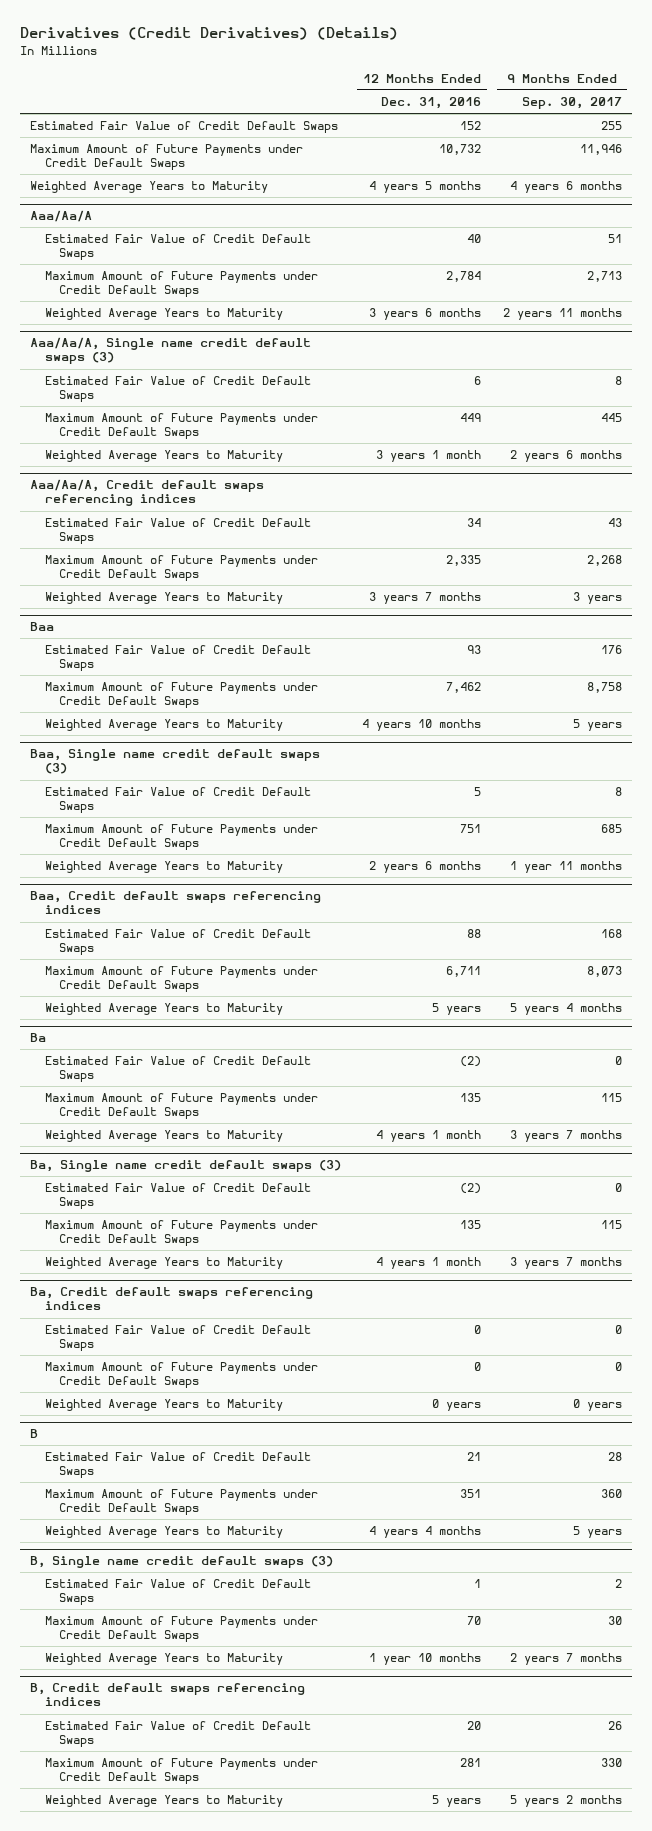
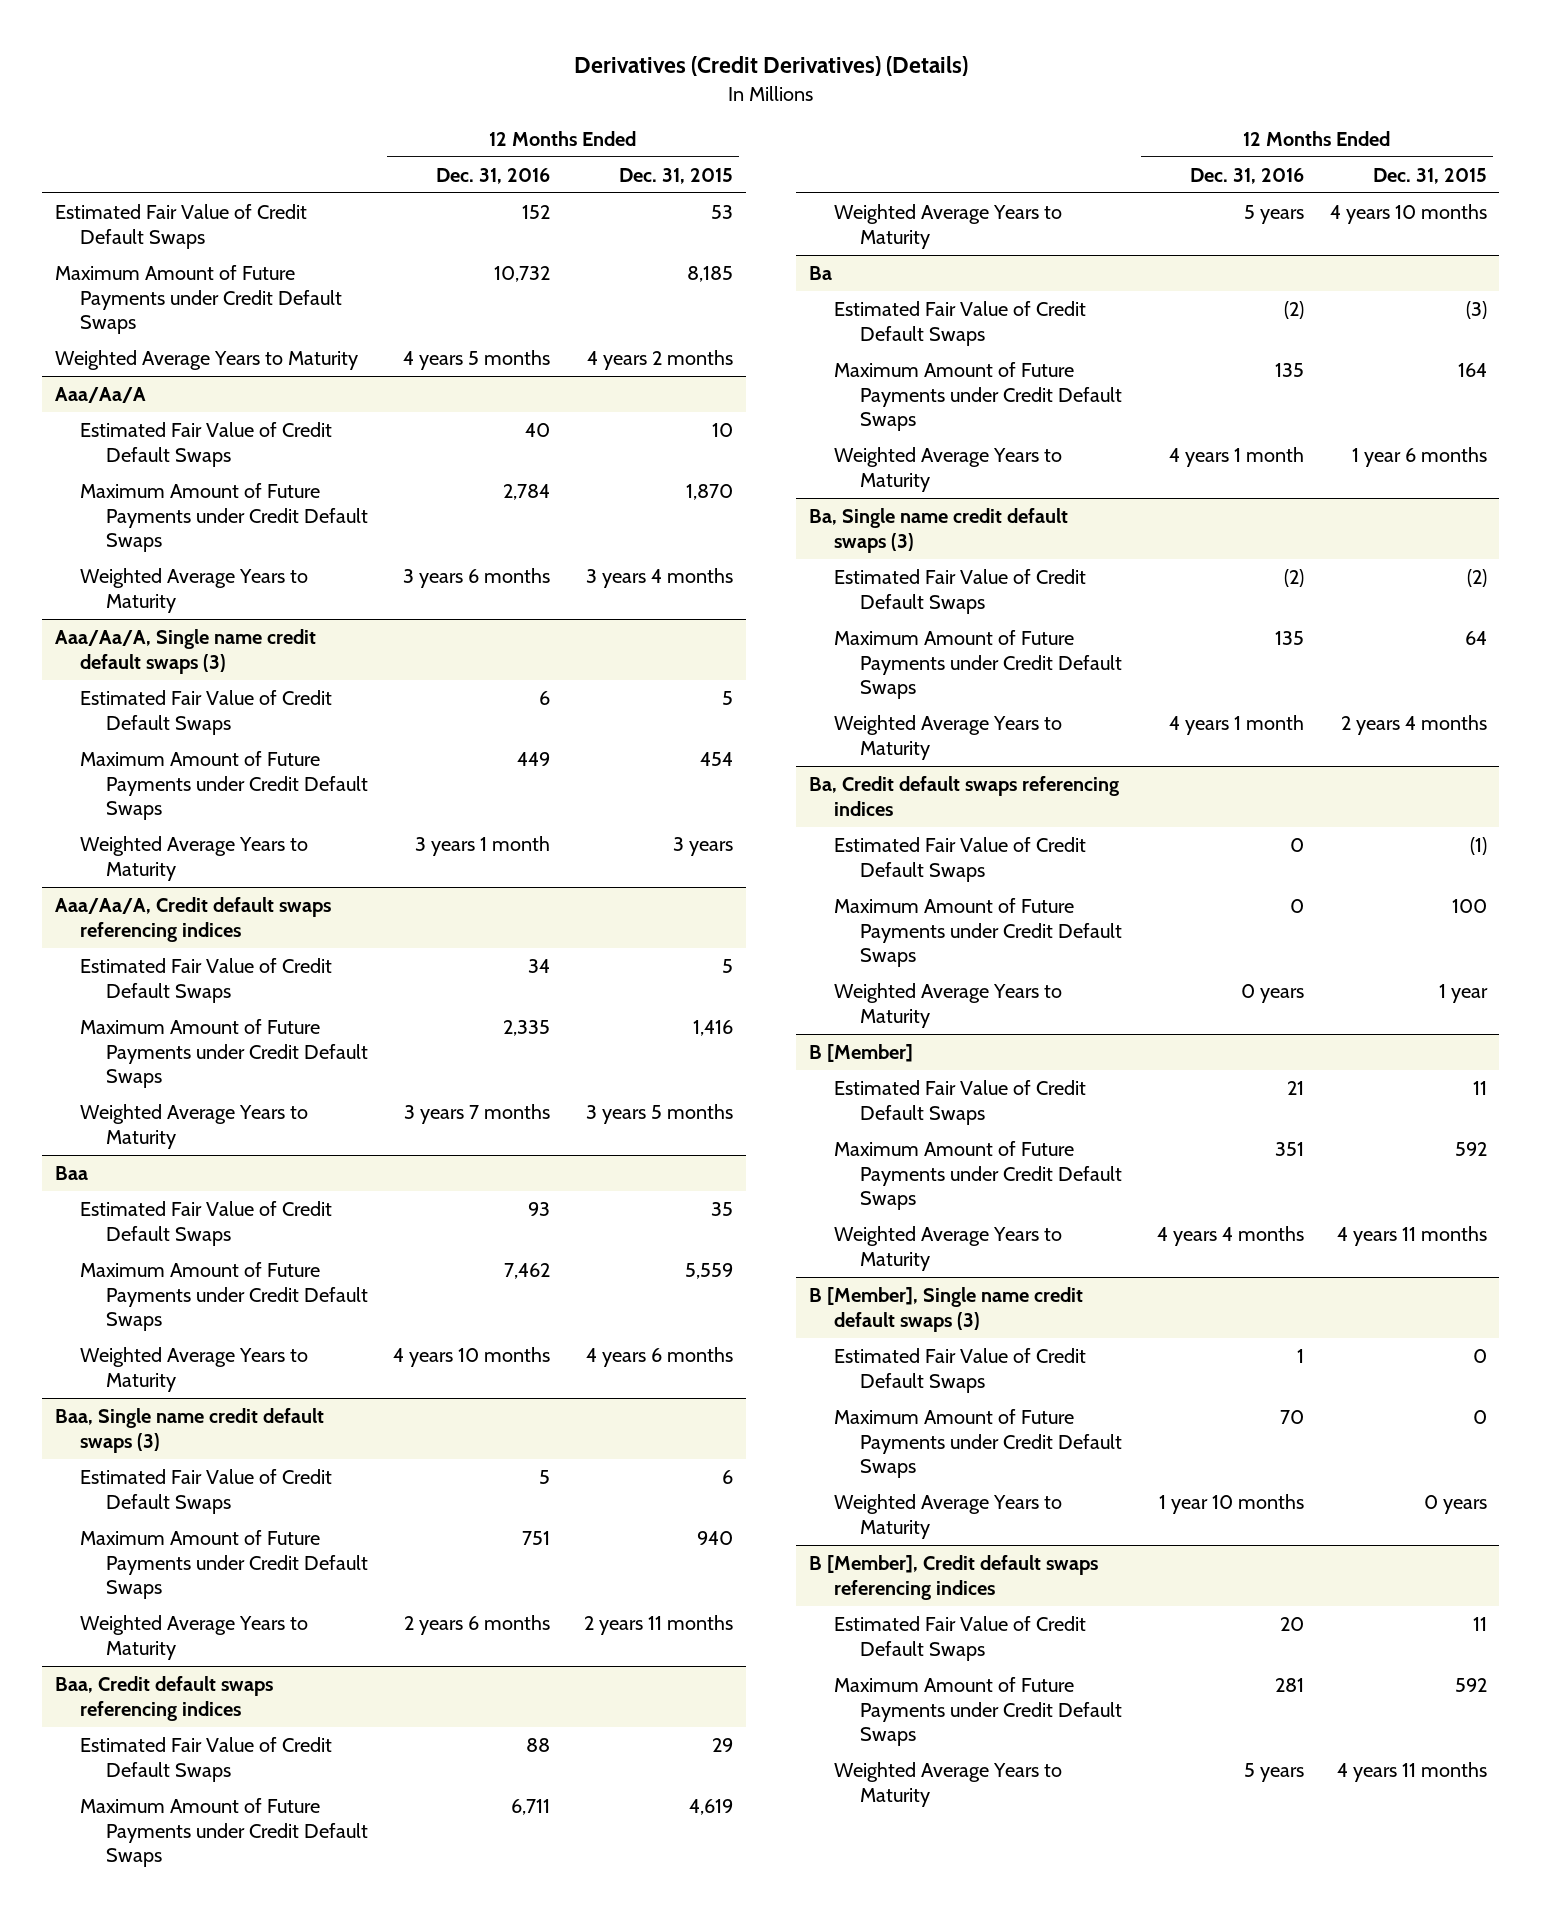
- | 12 Months Ended Dec. 31, 2016 | 9 Months Ended Sep. 30, 2017
+ | 12 Months Ended Dec. 31, 2016 | 12 Months Ended Dec. 31, 2015
- B
+ B [Member]
- B, Single name credit default swaps (3)
+ B [Member], Single name credit default swaps (3)
- B, Credit default swaps referencing indices
+ B [Member], Credit default swaps referencing indices

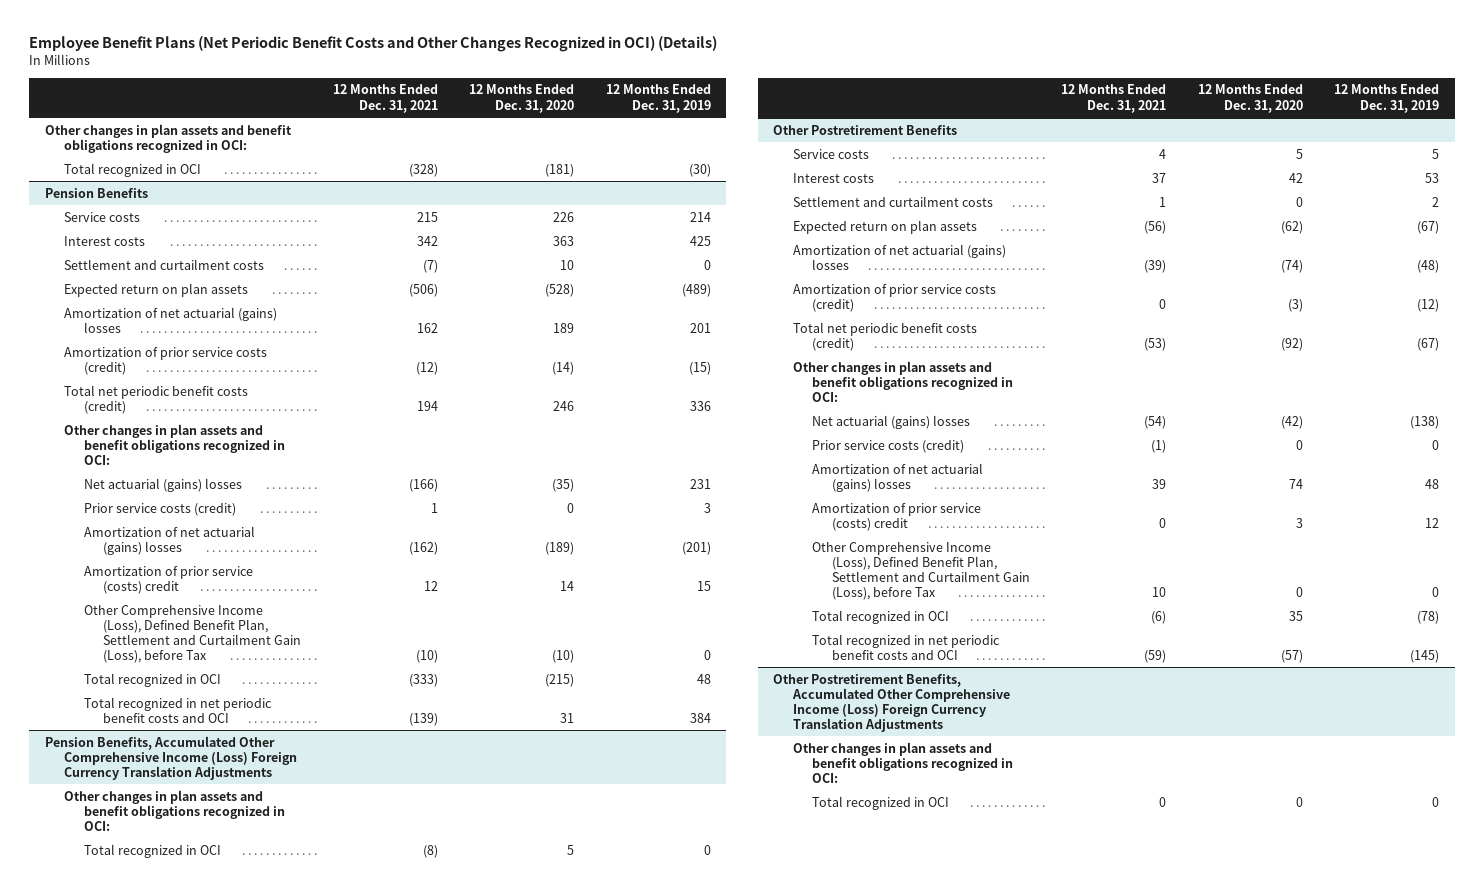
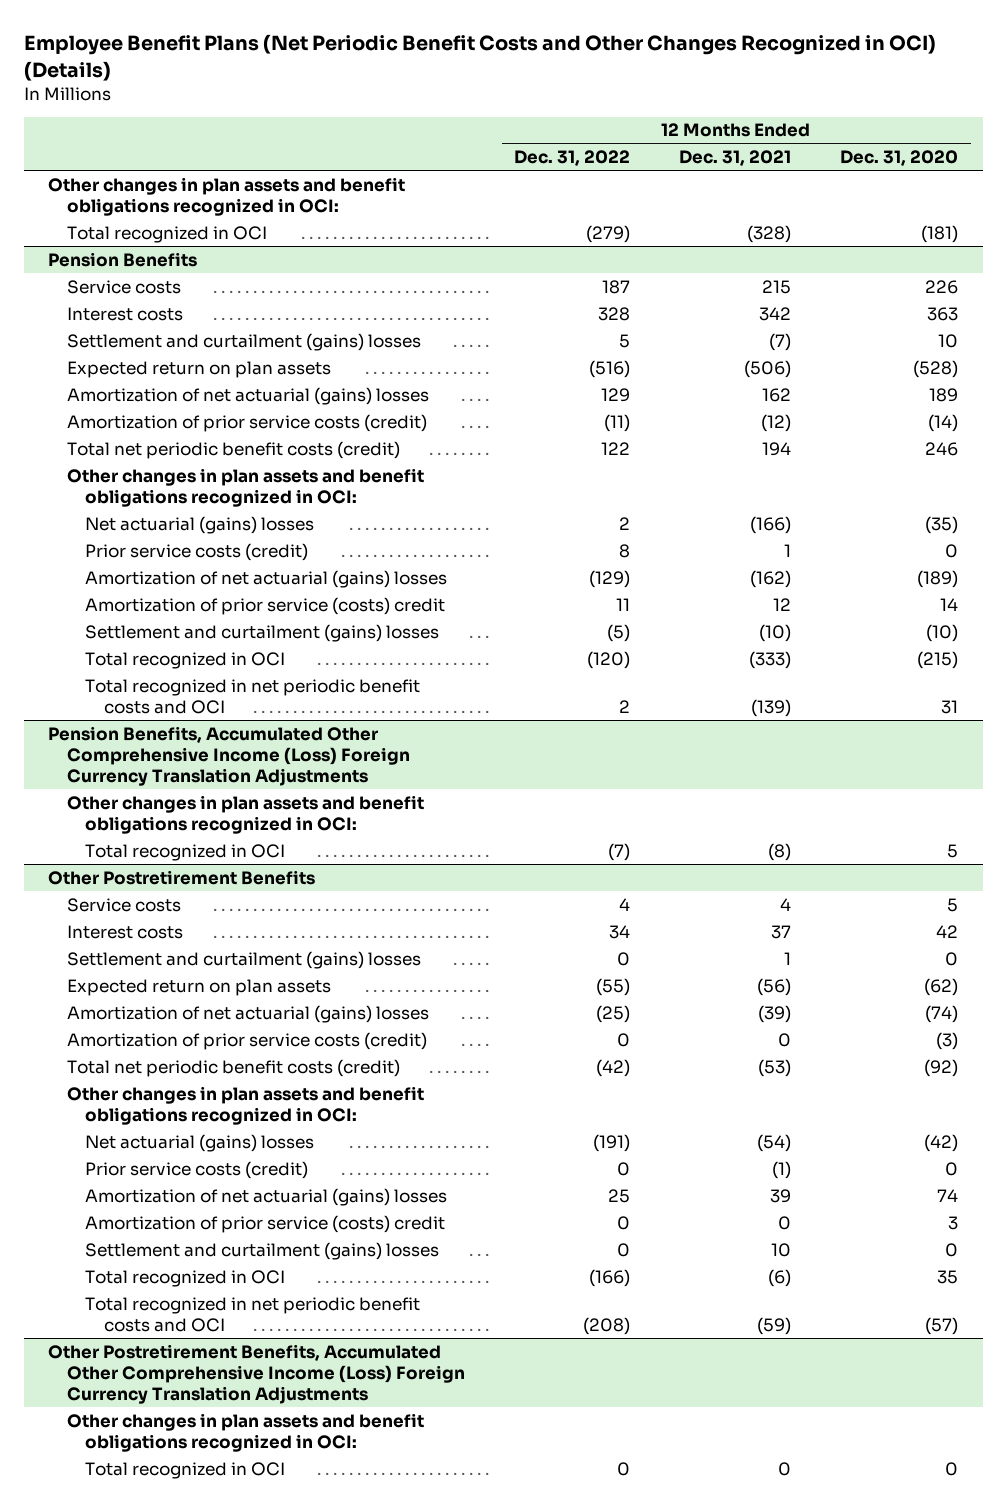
- | 12 Months Ended Dec. 31, 2021 | 12 Months Ended Dec. 31, 2020 | 12 Months Ended Dec. 31, 2019
+ | 12 Months Ended Dec. 31, 2022 | 12 Months Ended Dec. 31, 2021 | 12 Months Ended Dec. 31, 2020
@ Pension Benefits
- Settlement and curtailment costs | (7) | 10 | 0
+ Settlement and curtailment (gains) losses | 5 | (7) | 10
- Other Comprehensive Income (Loss), Defined Benefit Plan, Settlement and Curtailment Gain (Loss), before Tax | (10) | (10) | 0
+ Settlement and curtailment (gains) losses | (5) | (10) | (10)
@ Other Postretirement Benefits
- Settlement and curtailment costs | 1 | 0 | 2
+ Settlement and curtailment (gains) losses | 0 | 1 | 0
- Other Comprehensive Income (Loss), Defined Benefit Plan, Settlement and Curtailment Gain (Loss), before Tax | 10 | 0 | 0
+ Settlement and curtailment (gains) losses | 0 | 10 | 0

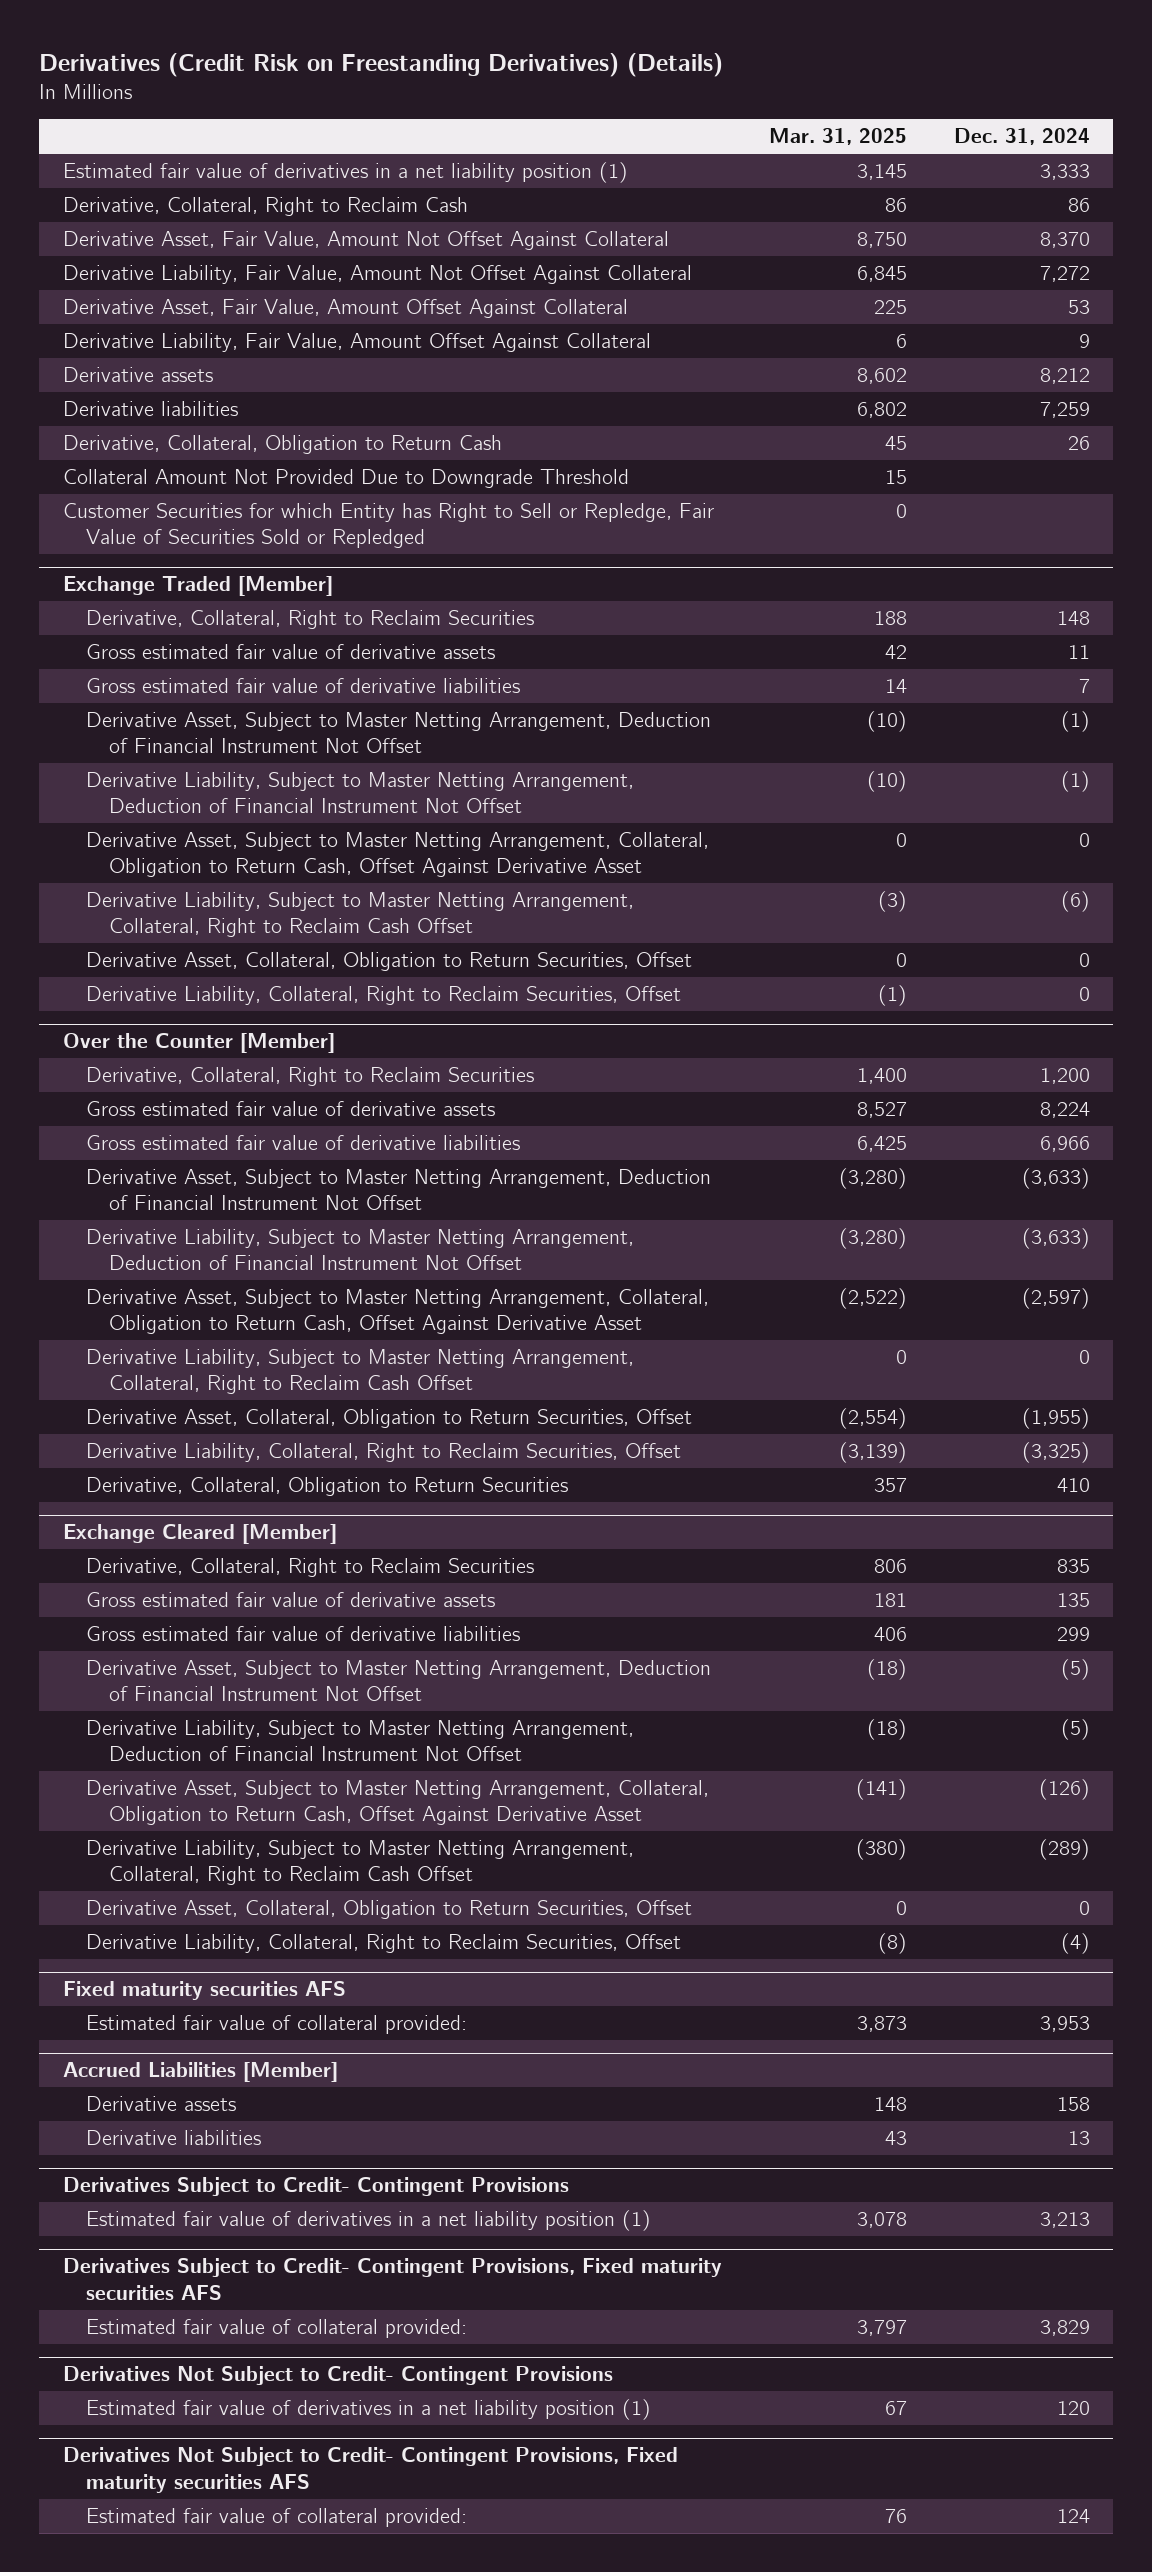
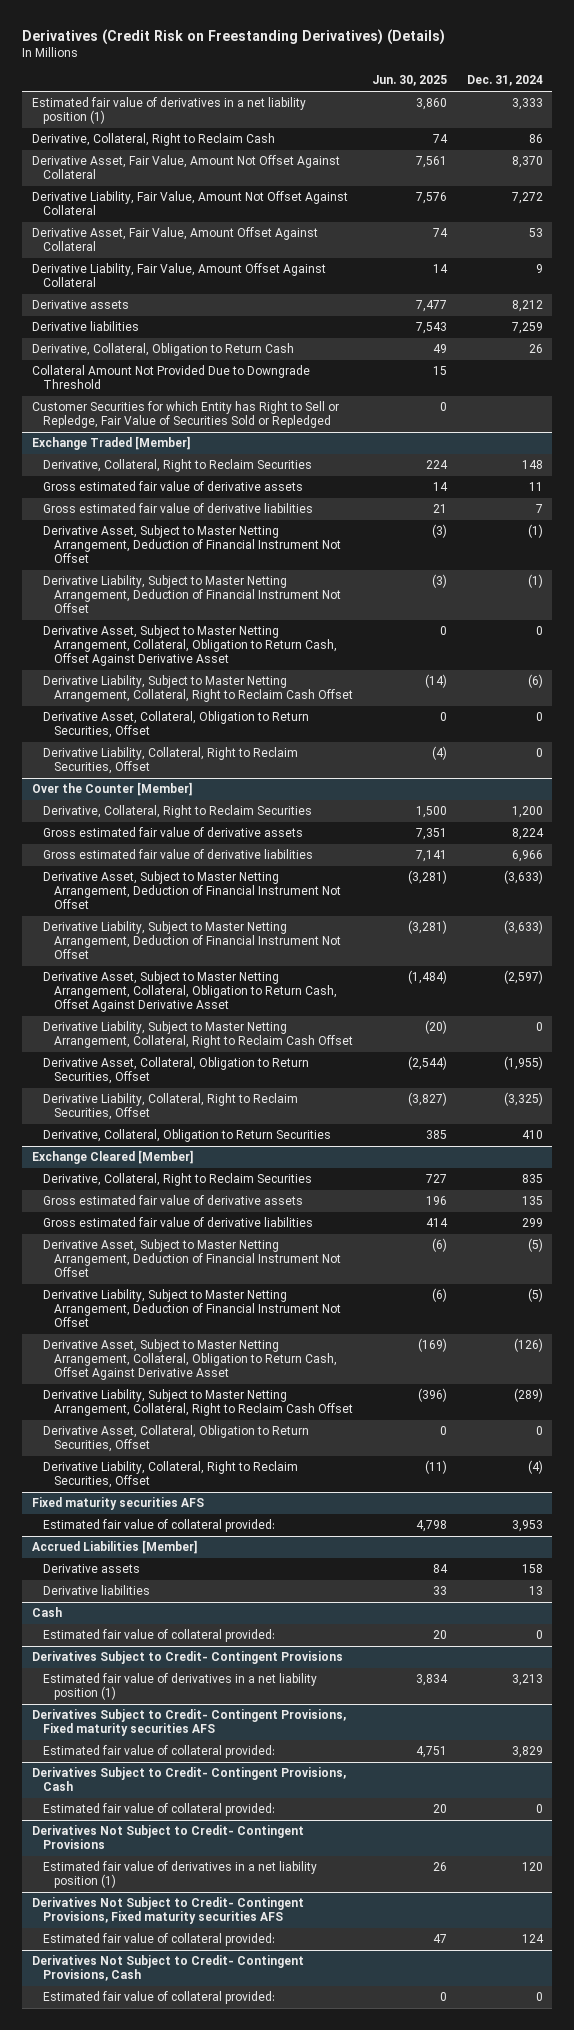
- | Mar. 31, 2025 | Dec. 31, 2024
+ | Jun. 30, 2025 | Dec. 31, 2024
+ Cash
+ Estimated fair value of collateral provided: | 20 | 0
+ Derivatives Subject to Credit- Contingent Provisions, Cash
+ Estimated fair value of collateral provided: | 20 | 0
+ Derivatives Not Subject to Credit- Contingent Provisions, Cash
+ Estimated fair value of collateral provided: | 0 | 0

